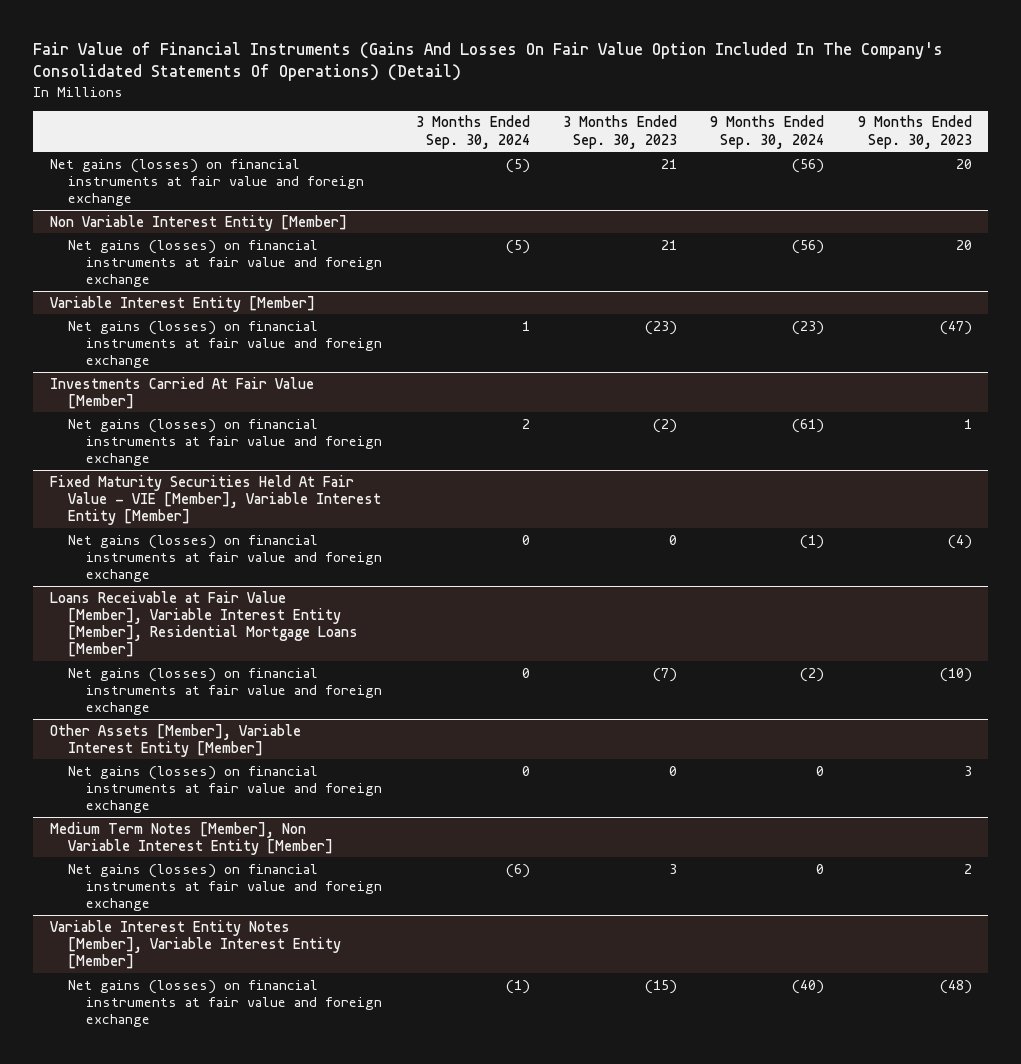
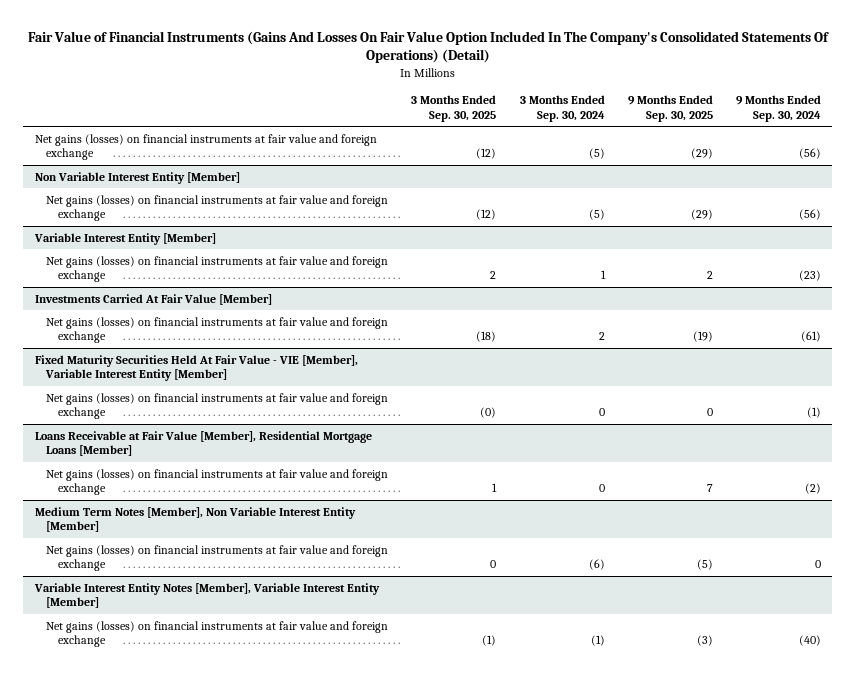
- | 3 Months Ended Sep. 30, 2024 | 3 Months Ended Sep. 30, 2023 | 9 Months Ended Sep. 30, 2024 | 9 Months Ended Sep. 30, 2023
+ | 3 Months Ended Sep. 30, 2025 | 3 Months Ended Sep. 30, 2024 | 9 Months Ended Sep. 30, 2025 | 9 Months Ended Sep. 30, 2024
- Loans Receivable at Fair Value [Member], Variable Interest Entity [Member], Residential Mortgage Loans [Member]
+ Loans Receivable at Fair Value [Member], Residential Mortgage Loans [Member]
- Other Assets [Member], Variable Interest Entity [Member]
- Net gains (losses) on financial instruments at fair value and foreign exchange | 0 | 0 | 0 | 3

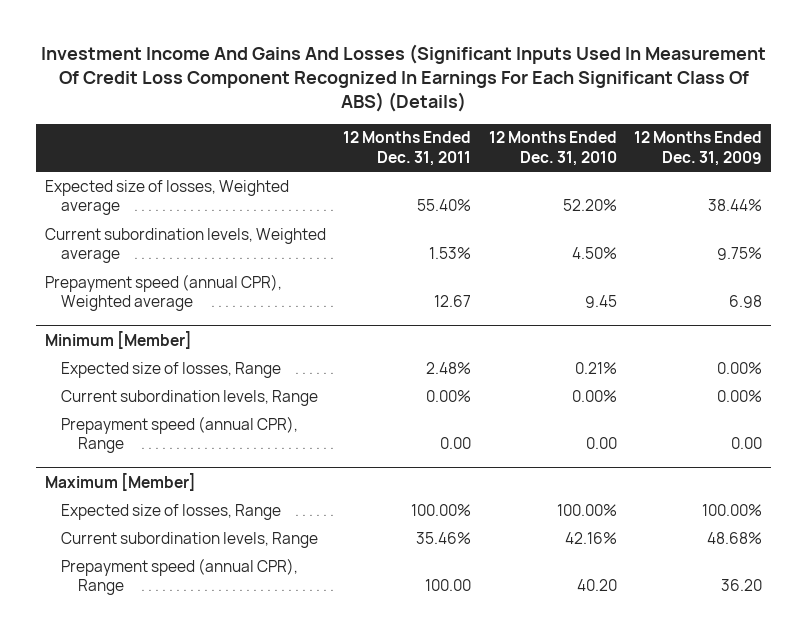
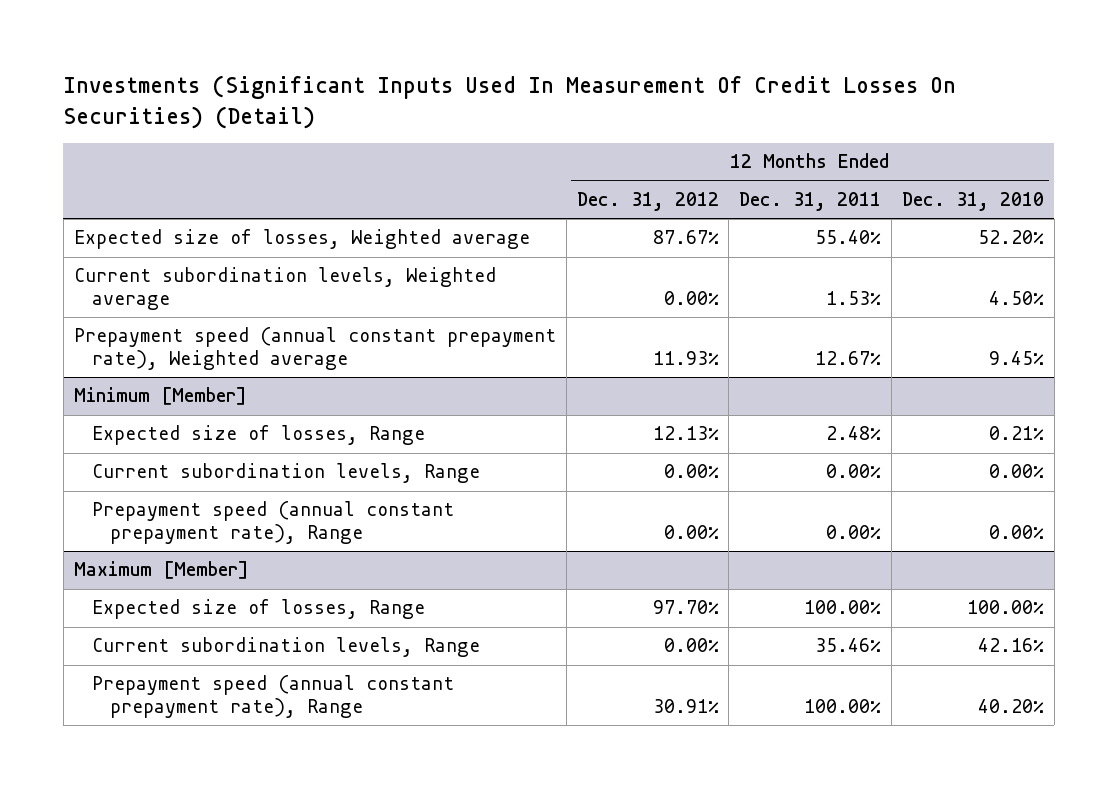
- Investment Income And Gains And Losses (Significant Inputs Used In Measurement Of Credit Loss Component Recognized In Earnings For Each Significant Class Of ABS) (Details)
+ Investments (Significant Inputs Used In Measurement Of Credit Losses On Securities) (Detail)
- | 12 Months Ended Dec. 31, 2011 | 12 Months Ended Dec. 31, 2010 | 12 Months Ended Dec. 31, 2009
+ | 12 Months Ended Dec. 31, 2012 | 12 Months Ended Dec. 31, 2011 | 12 Months Ended Dec. 31, 2010
- Prepayment speed (annual CPR), Weighted average | 12.67 | 9.45 | 6.98
+ Prepayment speed (annual constant prepayment rate), Weighted average | 11.93% | 12.67% | 9.45%
@ Minimum [Member]
- Prepayment speed (annual CPR), Range | 0.00 | 0.00 | 0.00
+ Prepayment speed (annual constant prepayment rate), Range | 0.00% | 0.00% | 0.00%
@ Maximum [Member]
- Prepayment speed (annual CPR), Range | 100.00 | 40.20 | 36.20
+ Prepayment speed (annual constant prepayment rate), Range | 30.91% | 100.00% | 40.20%

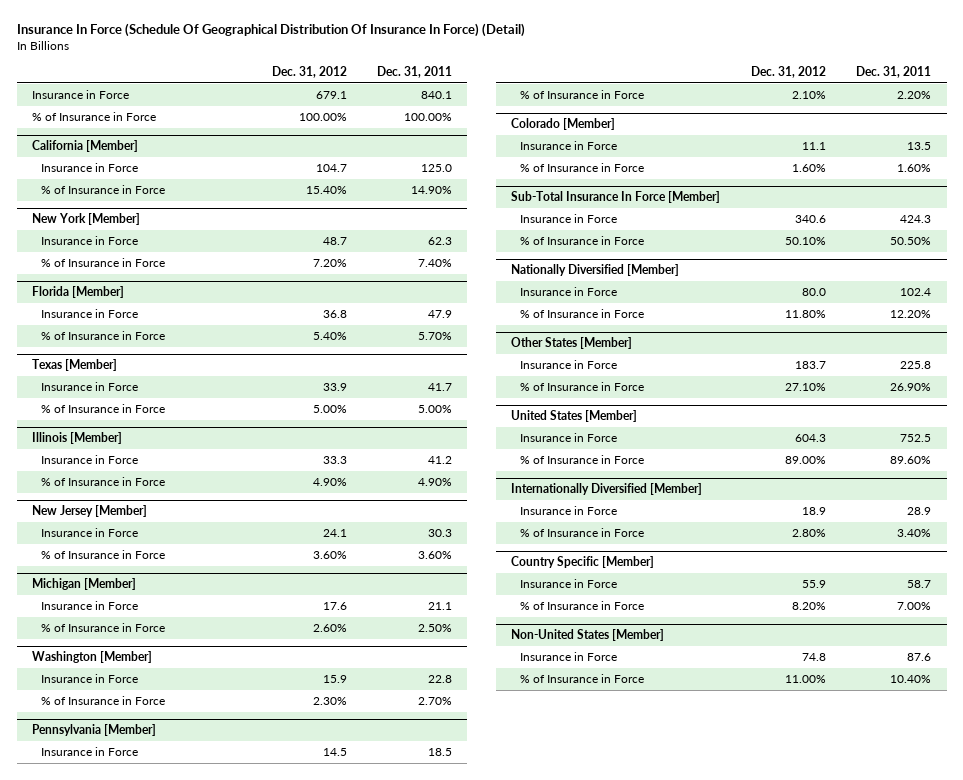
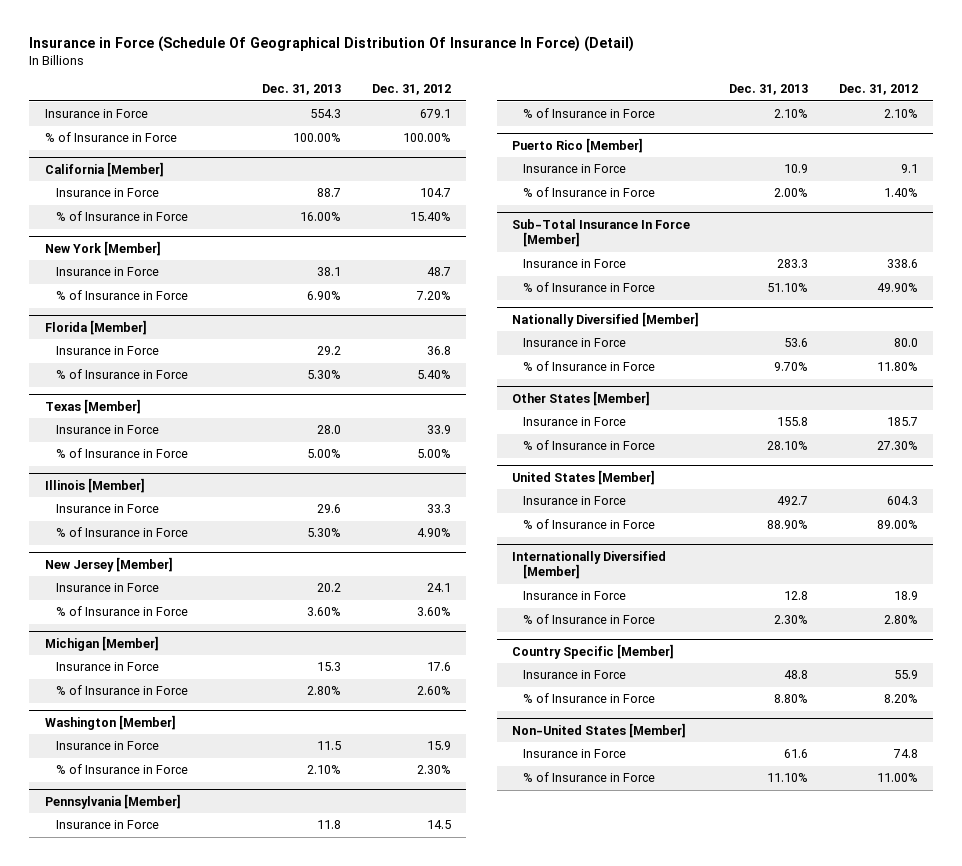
- Insurance In Force (Schedule Of Geographical Distribution Of Insurance In Force) (Detail)
+ Insurance in Force (Schedule Of Geographical Distribution Of Insurance In Force) (Detail)
- | Dec. 31, 2012 | Dec. 31, 2011
+ | Dec. 31, 2013 | Dec. 31, 2012
- Colorado [Member]
- Insurance in Force | 11.1 | 13.5
- % of Insurance in Force | 1.60% | 1.60%
+ Puerto Rico [Member]
+ Insurance in Force | 10.9 | 9.1
+ % of Insurance in Force | 2.00% | 1.40%
@ Sub-Total Insurance In Force [Member]
- Insurance in Force | 340.6 | 424.3
- % of Insurance in Force | 50.10% | 50.50%
+ Insurance in Force | 283.3 | 338.6
+ % of Insurance in Force | 51.10% | 49.90%
@ Other States [Member]
- Insurance in Force | 183.7 | 225.8
- % of Insurance in Force | 27.10% | 26.90%
+ Insurance in Force | 155.8 | 185.7
+ % of Insurance in Force | 28.10% | 27.30%

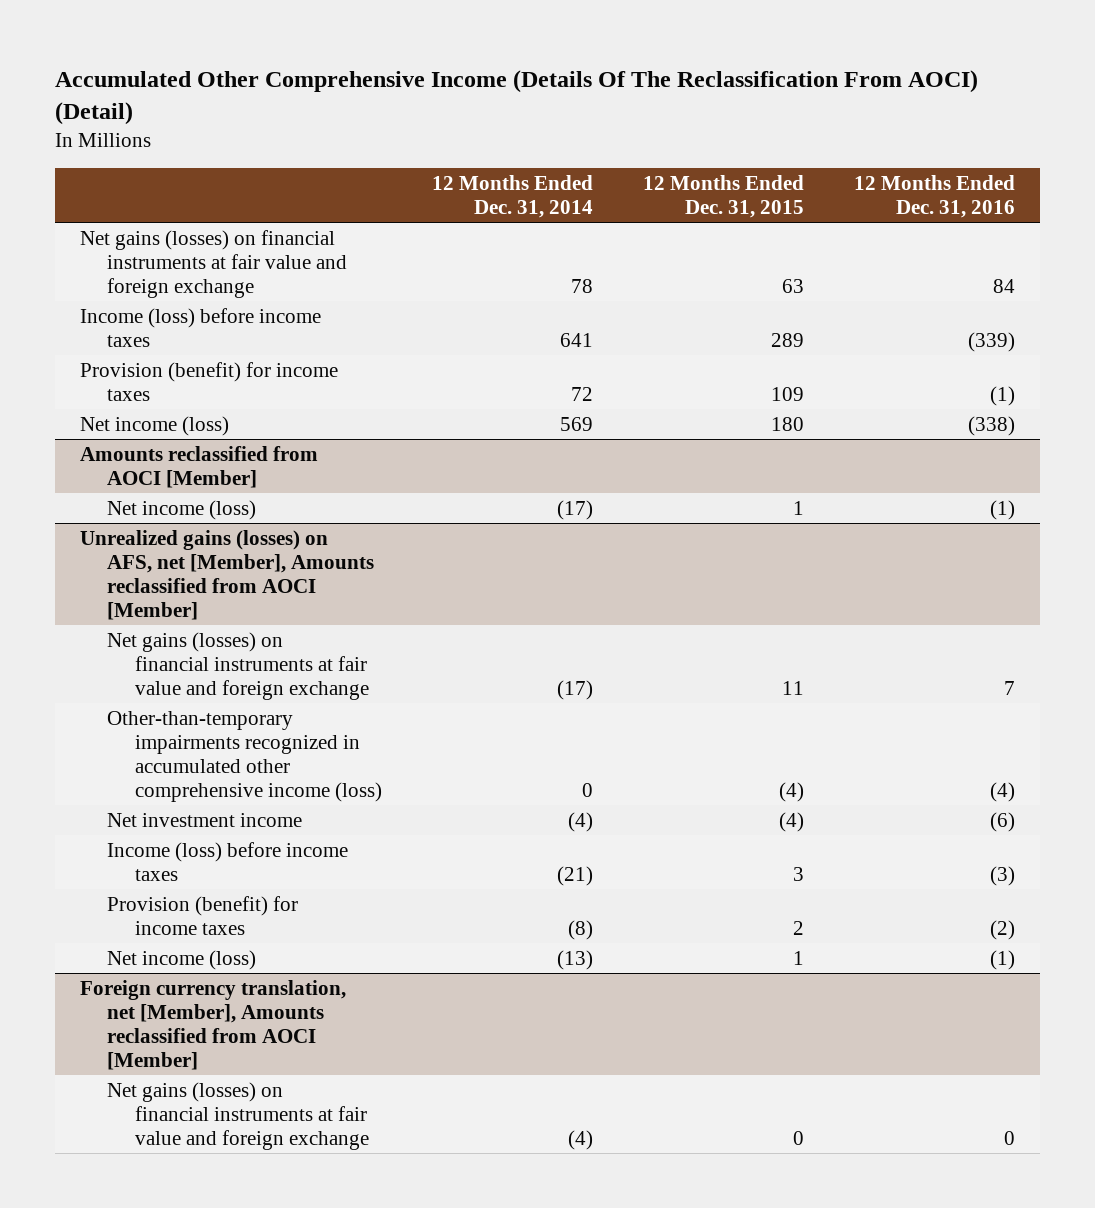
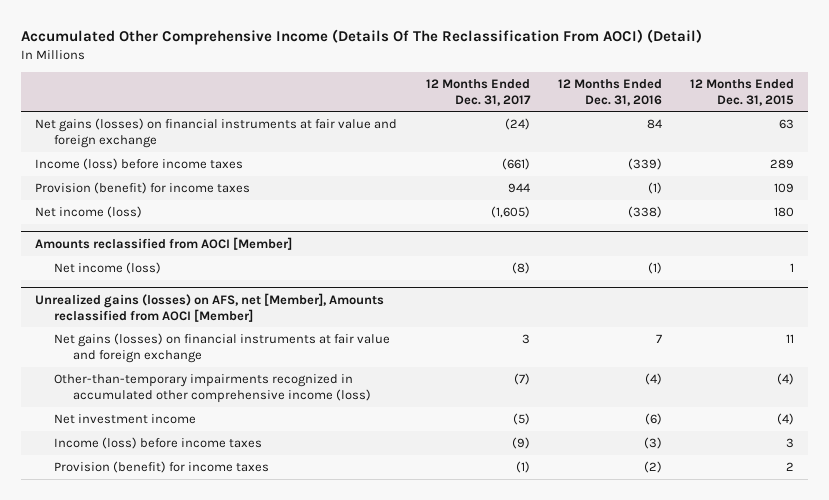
- | 12 Months Ended Dec. 31, 2014 | 12 Months Ended Dec. 31, 2015 | 12 Months Ended Dec. 31, 2016
+ | 12 Months Ended Dec. 31, 2017 | 12 Months Ended Dec. 31, 2016 | 12 Months Ended Dec. 31, 2015
@ Unrealized gains (losses) on AFS, net [Member], Amounts reclassified from AOCI [Member]
- Net income (loss) | (13) | 1 | (1)
- Foreign currency translation, net [Member], Amounts reclassified from AOCI [Member]
- Net gains (losses) on financial instruments at fair value and foreign exchange | (4) | 0 | 0

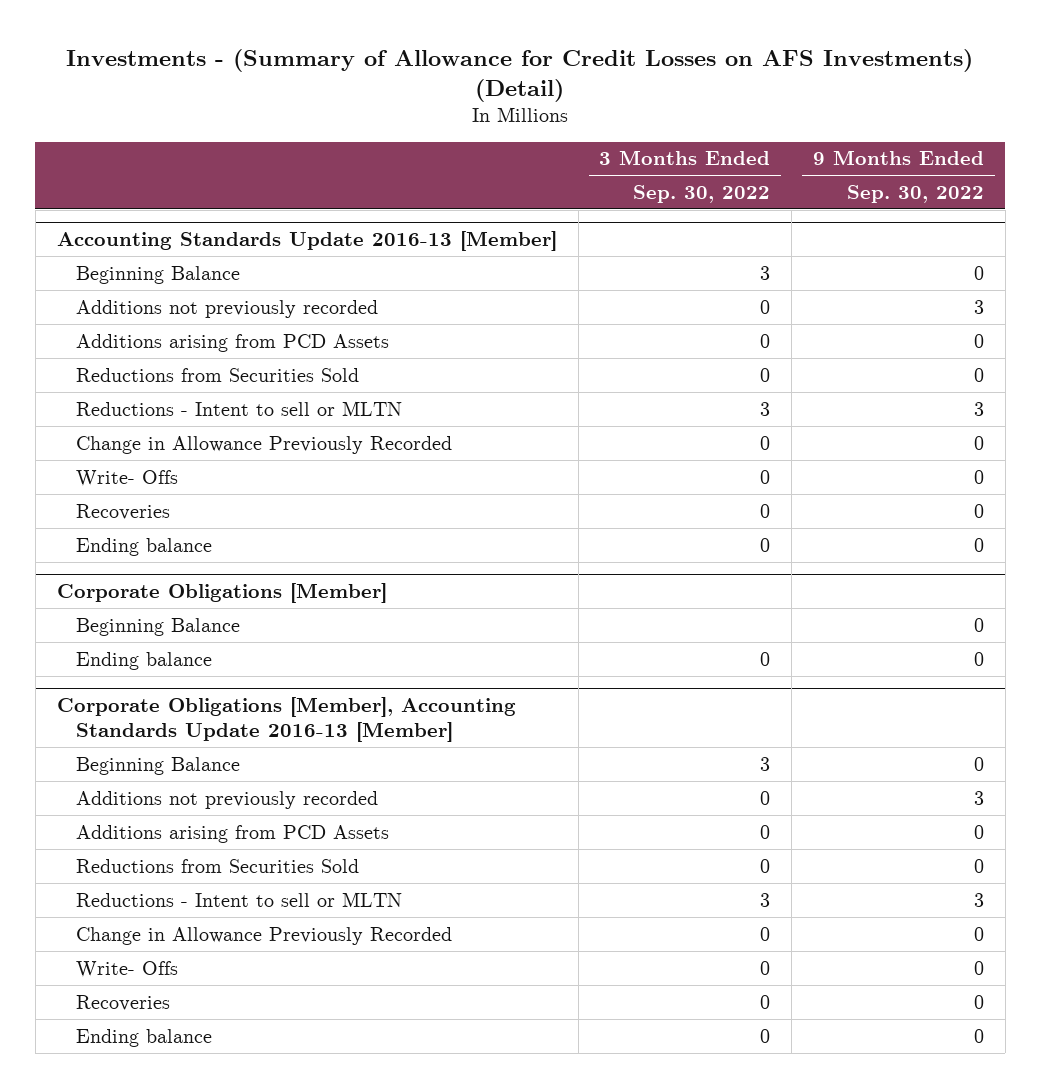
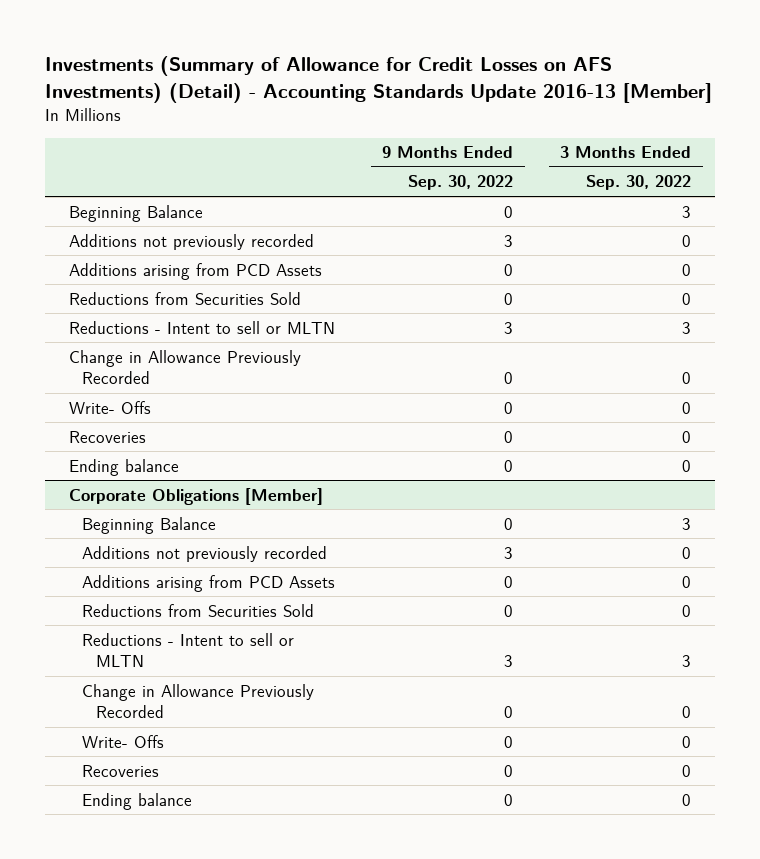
- Investments - (Summary of Allowance for Credit Losses on AFS Investments) (Detail)
+ Investments (Summary of Allowance for Credit Losses on AFS Investments) (Detail) - Accounting Standards Update 2016-13 [Member]
- | 3 Months Ended Sep. 30, 2022 | 9 Months Ended Sep. 30, 2022
+ | 9 Months Ended Sep. 30, 2022 | 3 Months Ended Sep. 30, 2022
- Accounting Standards Update 2016-13 [Member]
@ Corporate Obligations [Member]
- Beginning Balance | | 0
- Ending balance | 0 | 0
- Corporate Obligations [Member], Accounting Standards Update 2016-13 [Member]

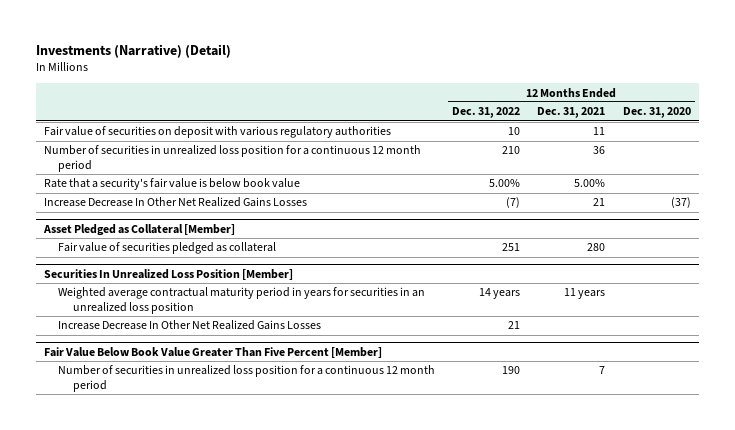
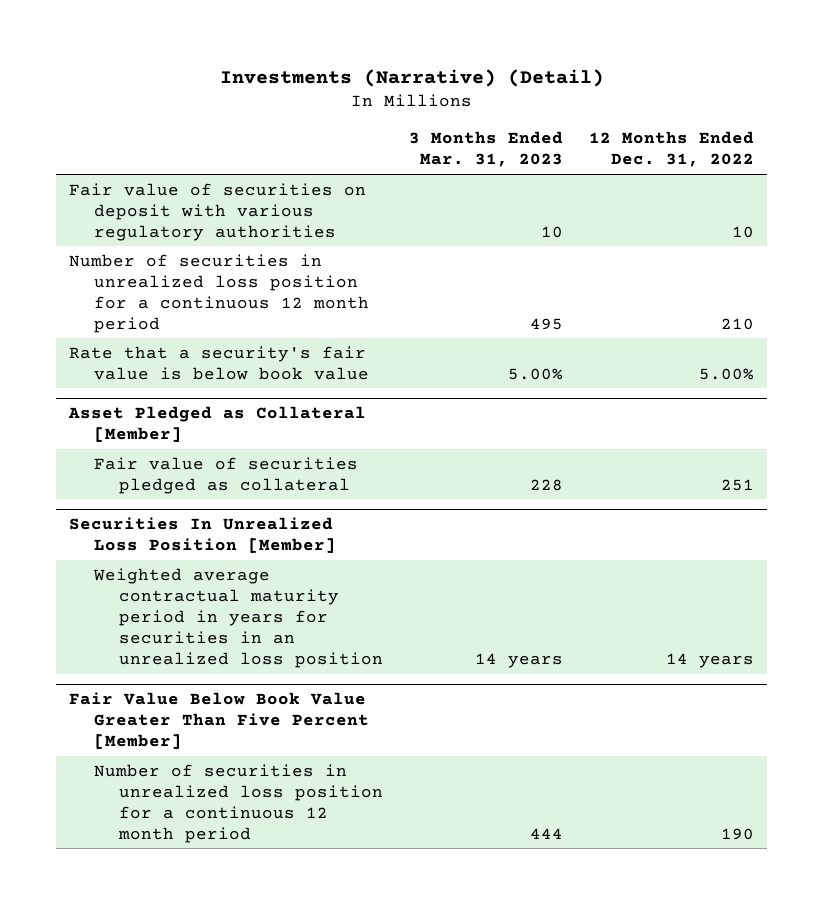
- | 12 Months Ended Dec. 31, 2022 | 12 Months Ended Dec. 31, 2021 | 12 Months Ended Dec. 31, 2020
+ | 3 Months Ended Mar. 31, 2023 | 12 Months Ended Dec. 31, 2022
- Increase Decrease In Other Net Realized Gains Losses | (7) | 21 | (37)
@ Securities In Unrealized Loss Position [Member]
- Increase Decrease In Other Net Realized Gains Losses | 21 | |

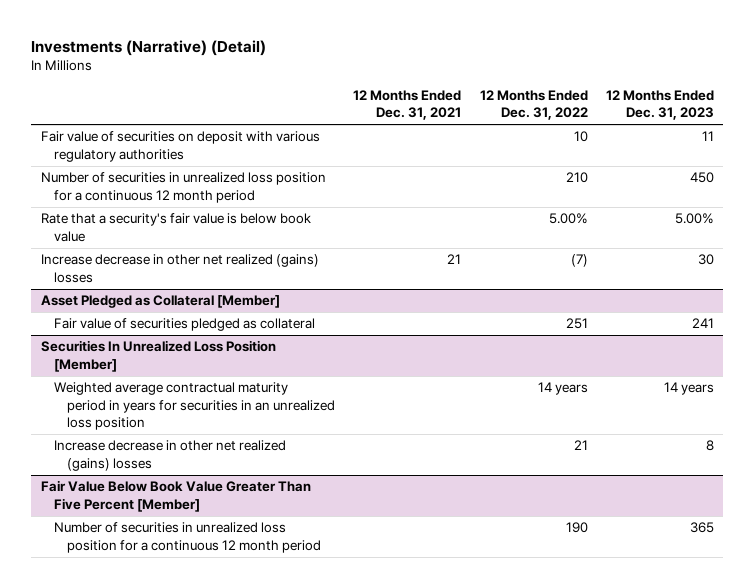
- | 3 Months Ended Mar. 31, 2023 | 12 Months Ended Dec. 31, 2022
+ | 12 Months Ended Dec. 31, 2021 | 12 Months Ended Dec. 31, 2022 | 12 Months Ended Dec. 31, 2023
+ Increase decrease in other net realized (gains) losses | 21 | (7) | 30
@ Securities In Unrealized Loss Position [Member]
+ Increase decrease in other net realized (gains) losses | | 21 | 8

